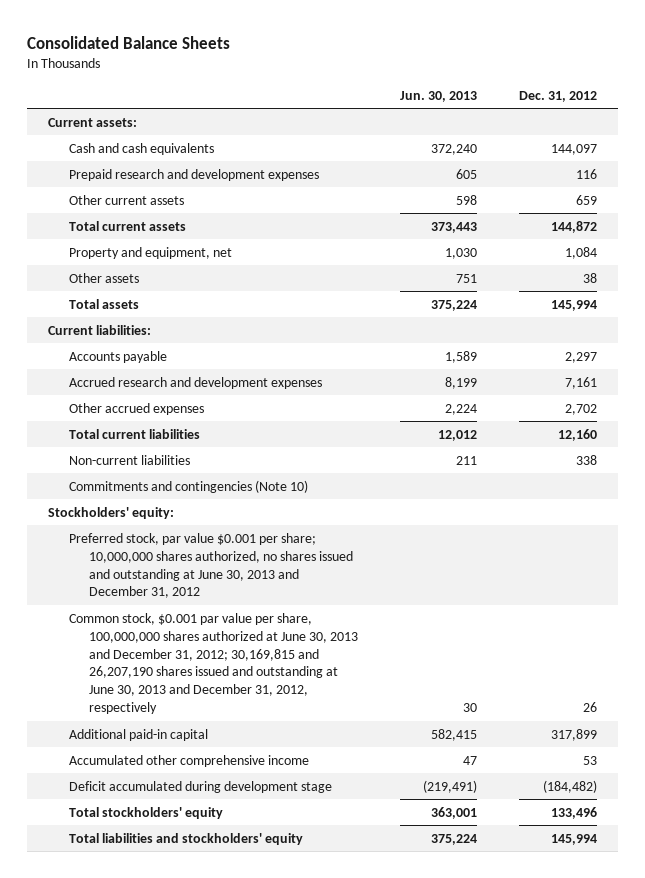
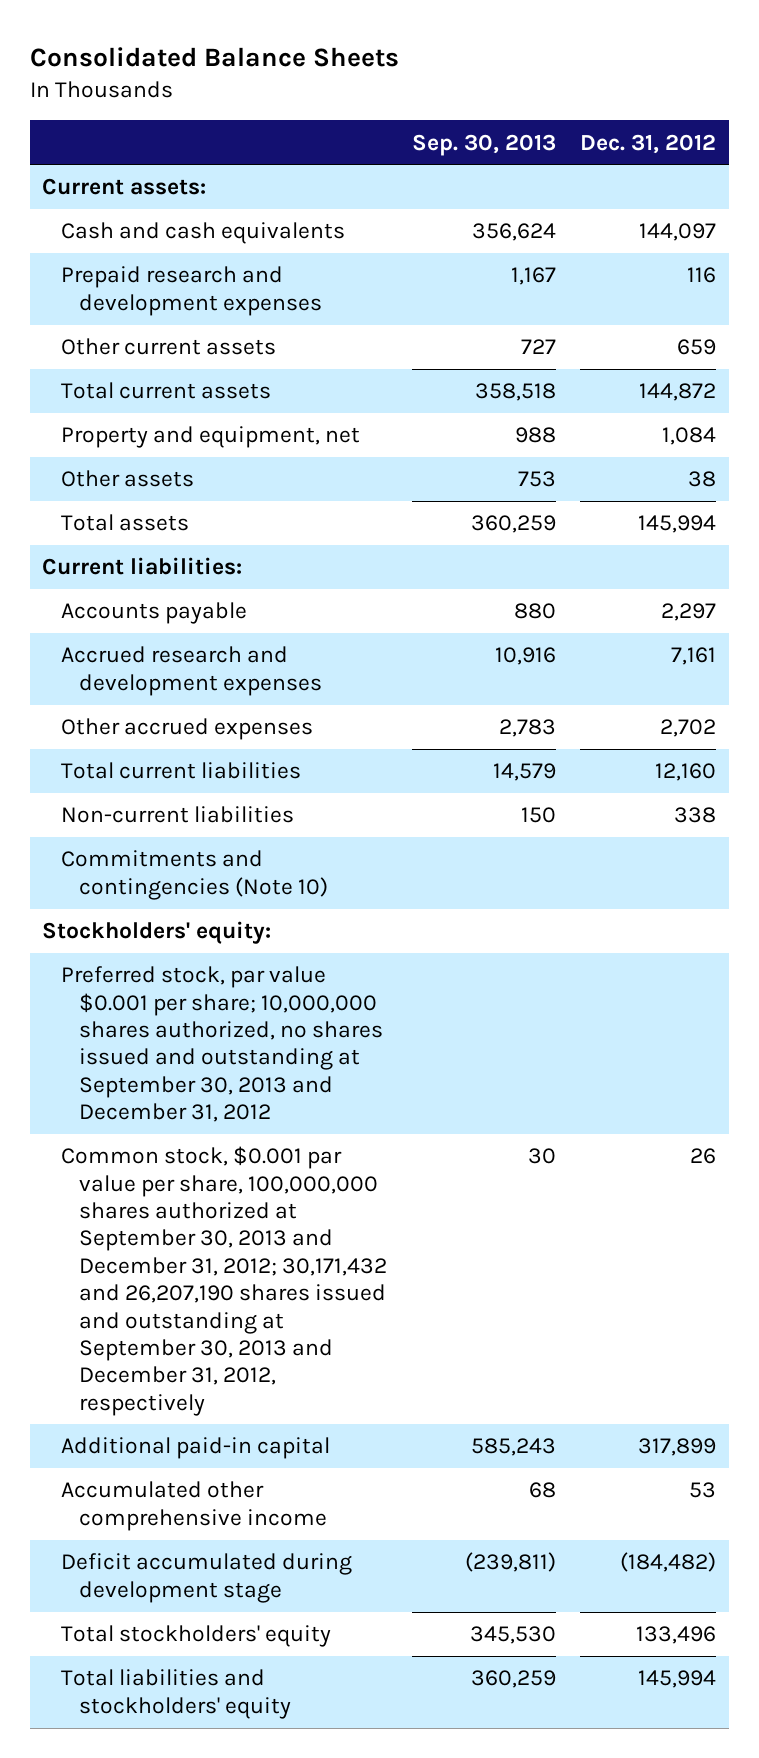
- | Jun. 30, 2013 | Dec. 31, 2012
+ | Sep. 30, 2013 | Dec. 31, 2012
- Preferred stock, par value $0.001 per share; 10,000,000 shares authorized, no shares issued and outstanding at June 30, 2013 and December 31, 2012
- Common stock, $0.001 par value per share, 100,000,000 shares authorized at June 30, 2013 and December 31, 2012; 30,169,815 and 26,207,190 shares issued and outstanding at June 30, 2013 and December 31, 2012, respectively | 30 | 26
+ Preferred stock, par value $0.001 per share; 10,000,000 shares authorized, no shares issued and outstanding at September 30, 2013 and December 31, 2012
+ Common stock, $0.001 par value per share, 100,000,000 shares authorized at September 30, 2013 and December 31, 2012; 30,171,432 and 26,207,190 shares issued and outstanding at September 30, 2013 and December 31, 2012, respectively | 30 | 26

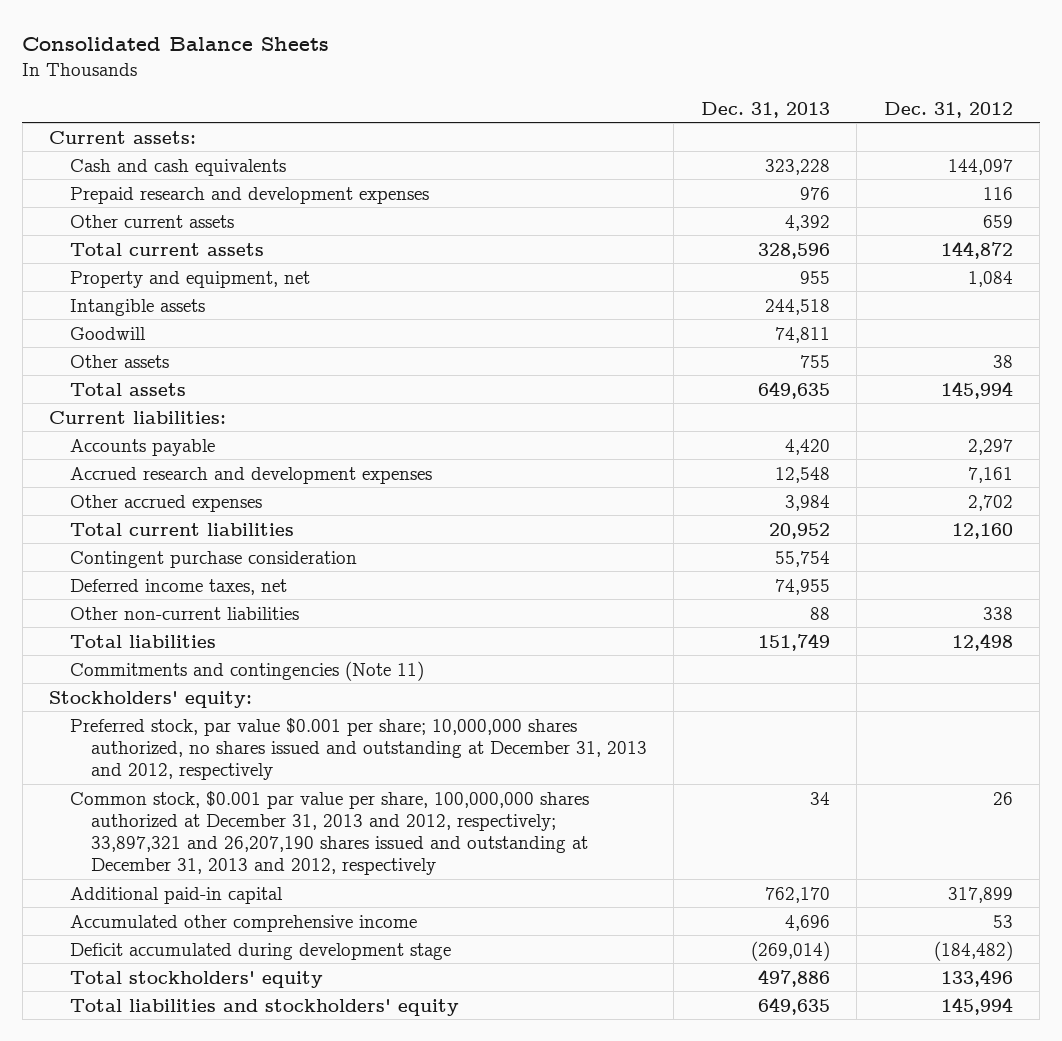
- | Sep. 30, 2013 | Dec. 31, 2012
+ | Dec. 31, 2013 | Dec. 31, 2012
+ Intangible assets | 244,518 |
+ Goodwill | 74,811 |
- Non-current liabilities | 150 | 338
- Commitments and contingencies (Note 10)
+ Contingent purchase consideration | 55,754 |
+ Deferred income taxes, net | 74,955 |
+ Other non-current liabilities | 88 | 338
+ Total liabilities | 151,749 | 12,498
+ Commitments and contingencies (Note 11)
- Preferred stock, par value $0.001 per share; 10,000,000 shares authorized, no shares issued and outstanding at September 30, 2013 and December 31, 2012
- Common stock, $0.001 par value per share, 100,000,000 shares authorized at September 30, 2013 and December 31, 2012; 30,171,432 and 26,207,190 shares issued and outstanding at September 30, 2013 and December 31, 2012, respectively | 30 | 26
+ Preferred stock, par value $0.001 per share; 10,000,000 shares authorized, no shares issued and outstanding at December 31, 2013 and 2012, respectively
+ Common stock, $0.001 par value per share, 100,000,000 shares authorized at December 31, 2013 and 2012, respectively; 33,897,321 and 26,207,190 shares issued and outstanding at December 31, 2013 and 2012, respectively | 34 | 26

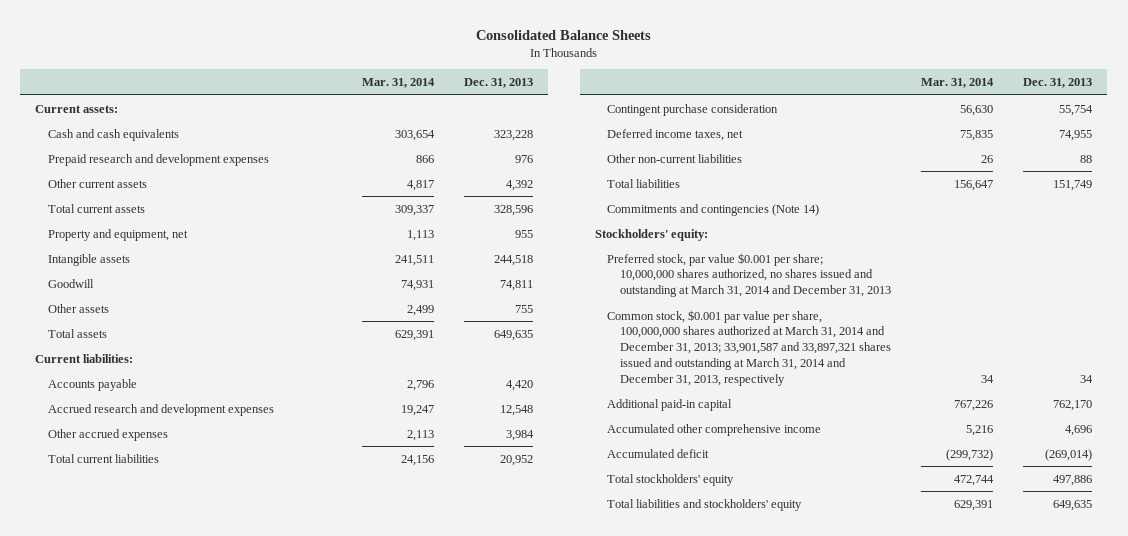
- | Dec. 31, 2013 | Dec. 31, 2012
+ | Mar. 31, 2014 | Dec. 31, 2013
- Commitments and contingencies (Note 11)
+ Commitments and contingencies (Note 14)
- Preferred stock, par value $0.001 per share; 10,000,000 shares authorized, no shares issued and outstanding at December 31, 2013 and 2012, respectively
- Common stock, $0.001 par value per share, 100,000,000 shares authorized at December 31, 2013 and 2012, respectively; 33,897,321 and 26,207,190 shares issued and outstanding at December 31, 2013 and 2012, respectively | 34 | 26
+ Preferred stock, par value $0.001 per share; 10,000,000 shares authorized, no shares issued and outstanding at March 31, 2014 and December 31, 2013
+ Common stock, $0.001 par value per share, 100,000,000 shares authorized at March 31, 2014 and December 31, 2013; 33,901,587 and 33,897,321 shares issued and outstanding at March 31, 2014 and December 31, 2013, respectively | 34 | 34
- Deficit accumulated during development stage | (269,014) | (184,482)
+ Accumulated deficit | (299,732) | (269,014)

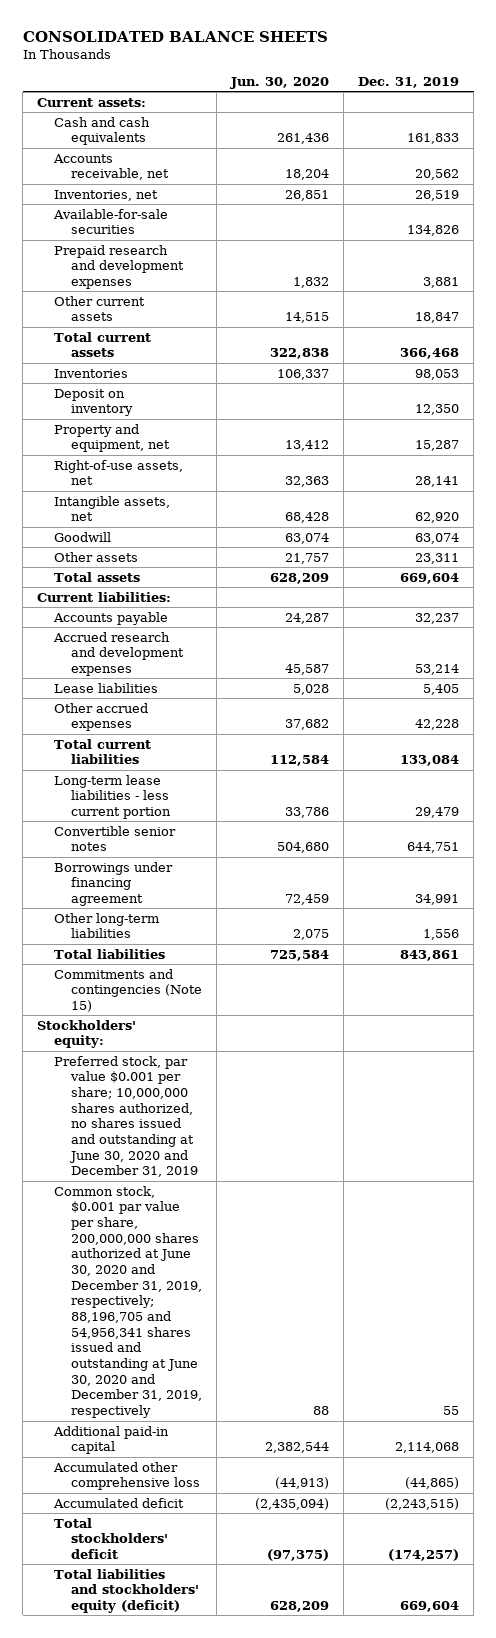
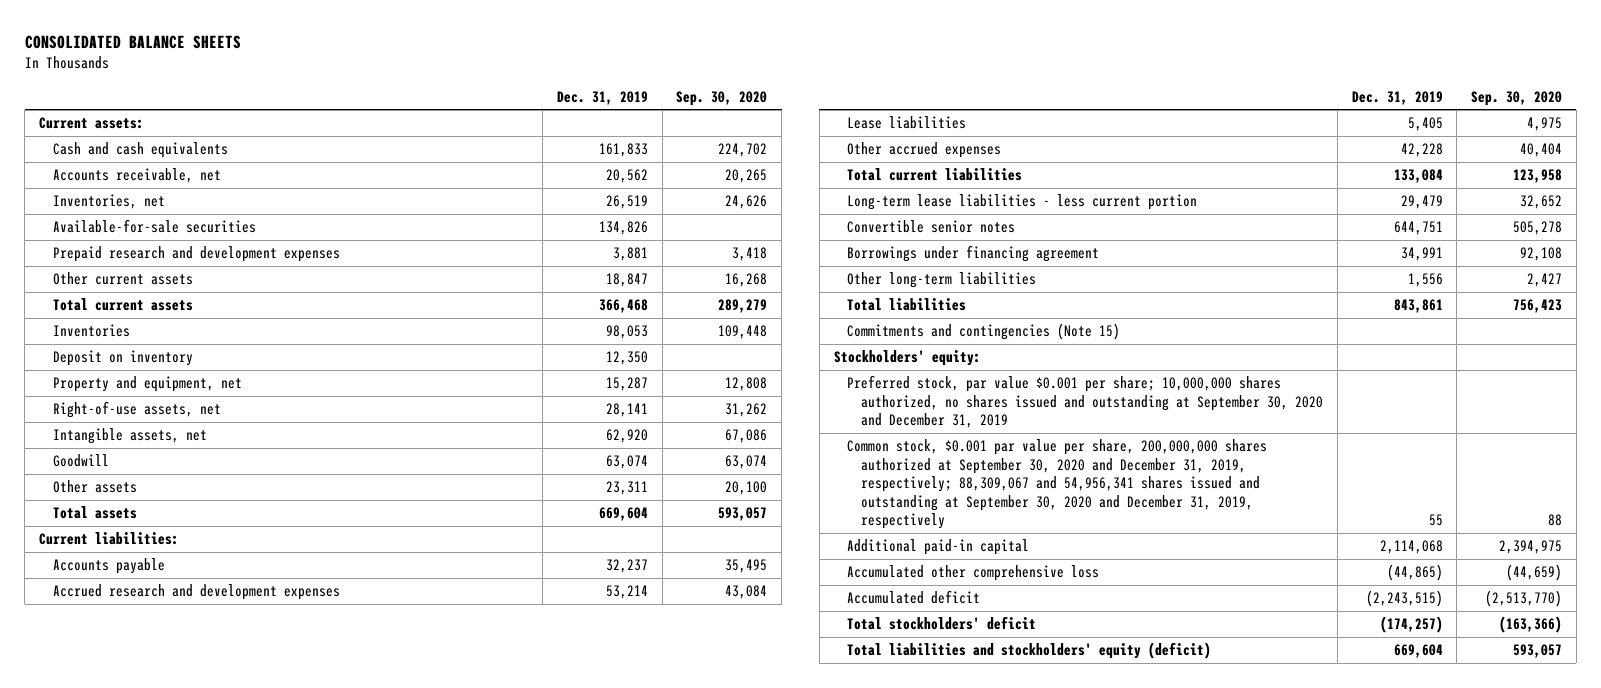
- | Jun. 30, 2020 | Dec. 31, 2019
+ | Dec. 31, 2019 | Sep. 30, 2020
- Preferred stock, par value $0.001 per share; 10,000,000 shares authorized, no shares issued and outstanding at June 30, 2020 and December 31, 2019
- Common stock, $0.001 par value per share, 200,000,000 shares authorized at June 30, 2020 and December 31, 2019, respectively; 88,196,705 and 54,956,341 shares issued and outstanding at June 30, 2020 and December 31, 2019, respectively | 88 | 55
+ Preferred stock, par value $0.001 per share; 10,000,000 shares authorized, no shares issued and outstanding at September 30, 2020 and December 31, 2019
+ Common stock, $0.001 par value per share, 200,000,000 shares authorized at September 30, 2020 and December 31, 2019, respectively; 88,309,067 and 54,956,341 shares issued and outstanding at September 30, 2020 and December 31, 2019, respectively | 55 | 88

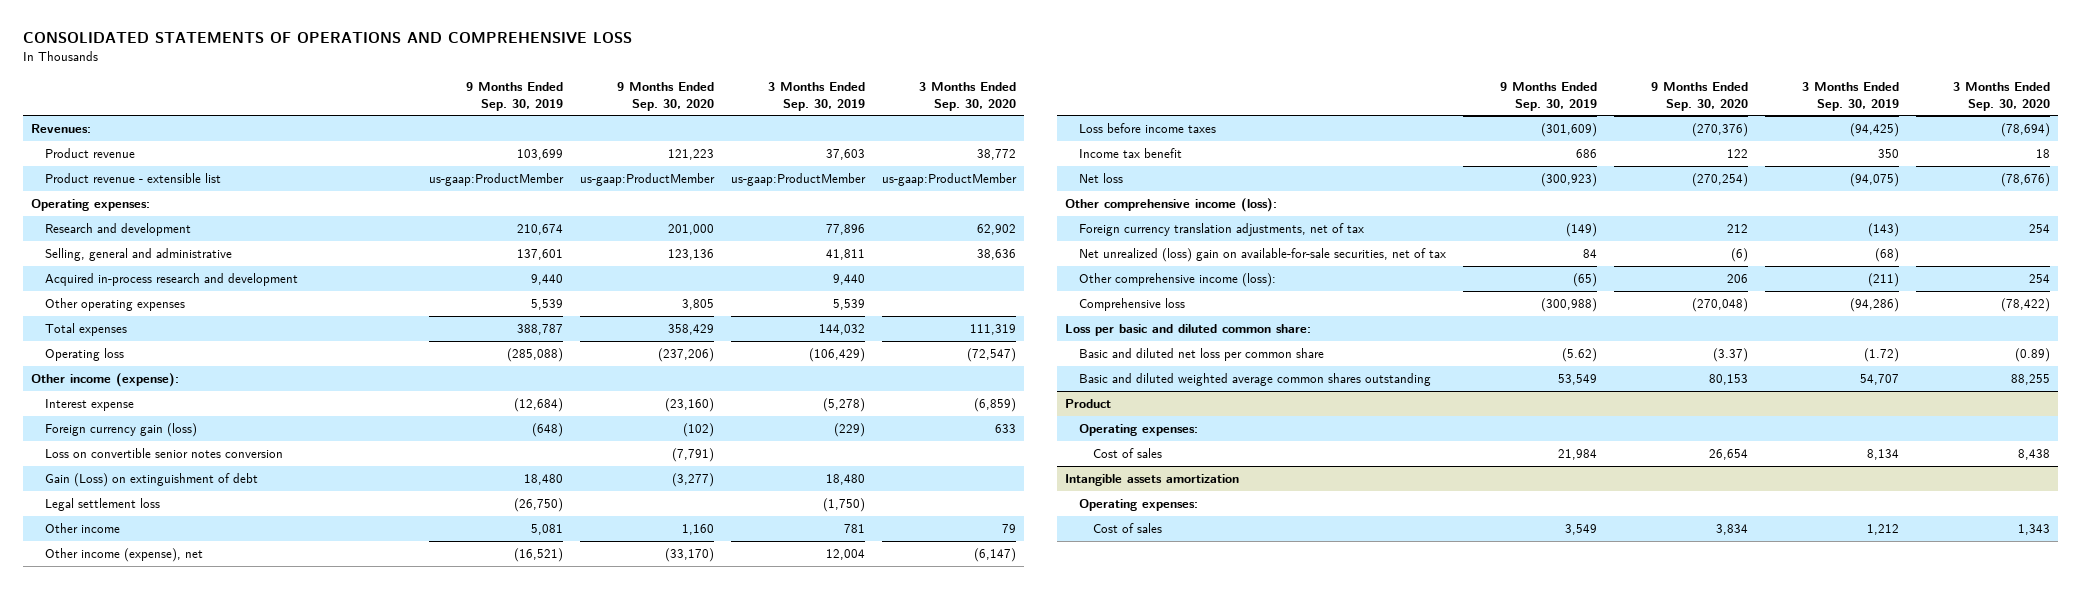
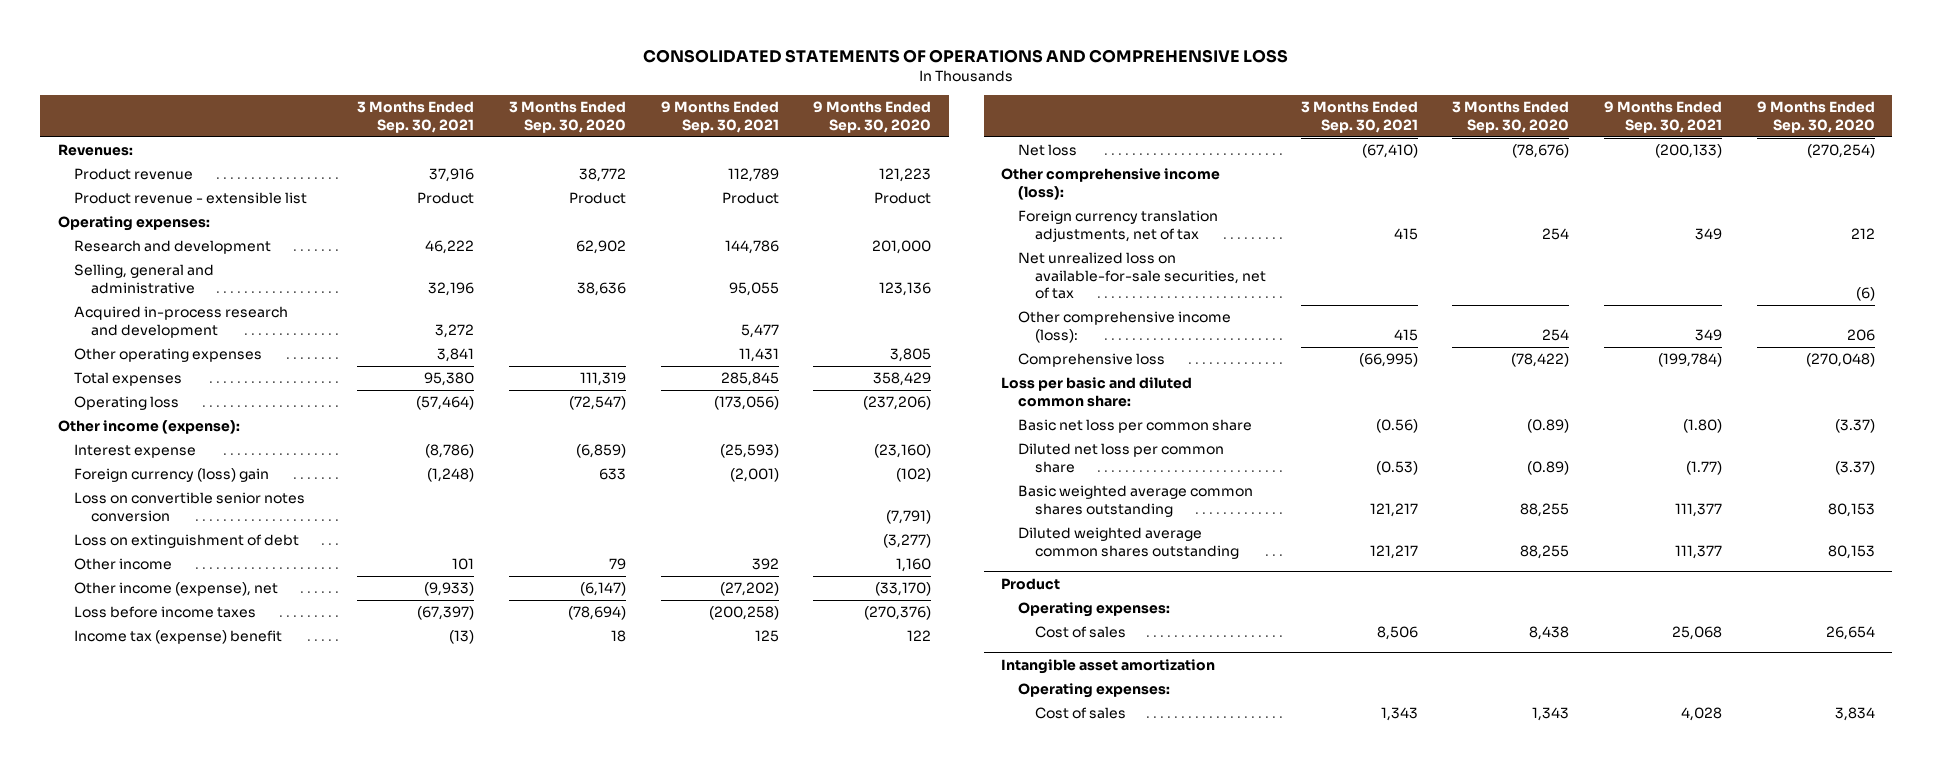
- | 9 Months Ended Sep. 30, 2019 | 9 Months Ended Sep. 30, 2020 | 3 Months Ended Sep. 30, 2019 | 3 Months Ended Sep. 30, 2020
+ | 3 Months Ended Sep. 30, 2021 | 3 Months Ended Sep. 30, 2020 | 9 Months Ended Sep. 30, 2021 | 9 Months Ended Sep. 30, 2020
- Product revenue - extensible list | us-gaap:ProductMember | us-gaap:ProductMember | us-gaap:ProductMember | us-gaap:ProductMember
+ Product revenue - extensible list | Product | Product | Product | Product
- Foreign currency gain (loss) | (648) | (102) | (229) | 633
+ Foreign currency (loss) gain | (1,248) | 633 | (2,001) | (102)
- Gain (Loss) on extinguishment of debt | 18,480 | (3,277) | 18,480 |
- Legal settlement loss | (26,750) | | (1,750) |
+ Loss on extinguishment of debt | | | | (3,277)
- Income tax benefit | 686 | 122 | 350 | 18
+ Income tax (expense) benefit | (13) | 18 | 125 | 122
- Net unrealized (loss) gain on available-for-sale securities, net of tax | 84 | (6) | (68) |
+ Net unrealized loss on available-for-sale securities, net of tax | | | | (6)
- Basic and diluted net loss per common share | (5.62) | (3.37) | (1.72) | (0.89)
- Basic and diluted weighted average common shares outstanding | 53,549 | 80,153 | 54,707 | 88,255
+ Basic net loss per common share | (0.56) | (0.89) | (1.80) | (3.37)
+ Diluted net loss per common share | (0.53) | (0.89) | (1.77) | (3.37)
+ Basic weighted average common shares outstanding | 121,217 | 88,255 | 111,377 | 80,153
+ Diluted weighted average common shares outstanding | 121,217 | 88,255 | 111,377 | 80,153
- Intangible assets amortization
+ Intangible asset amortization

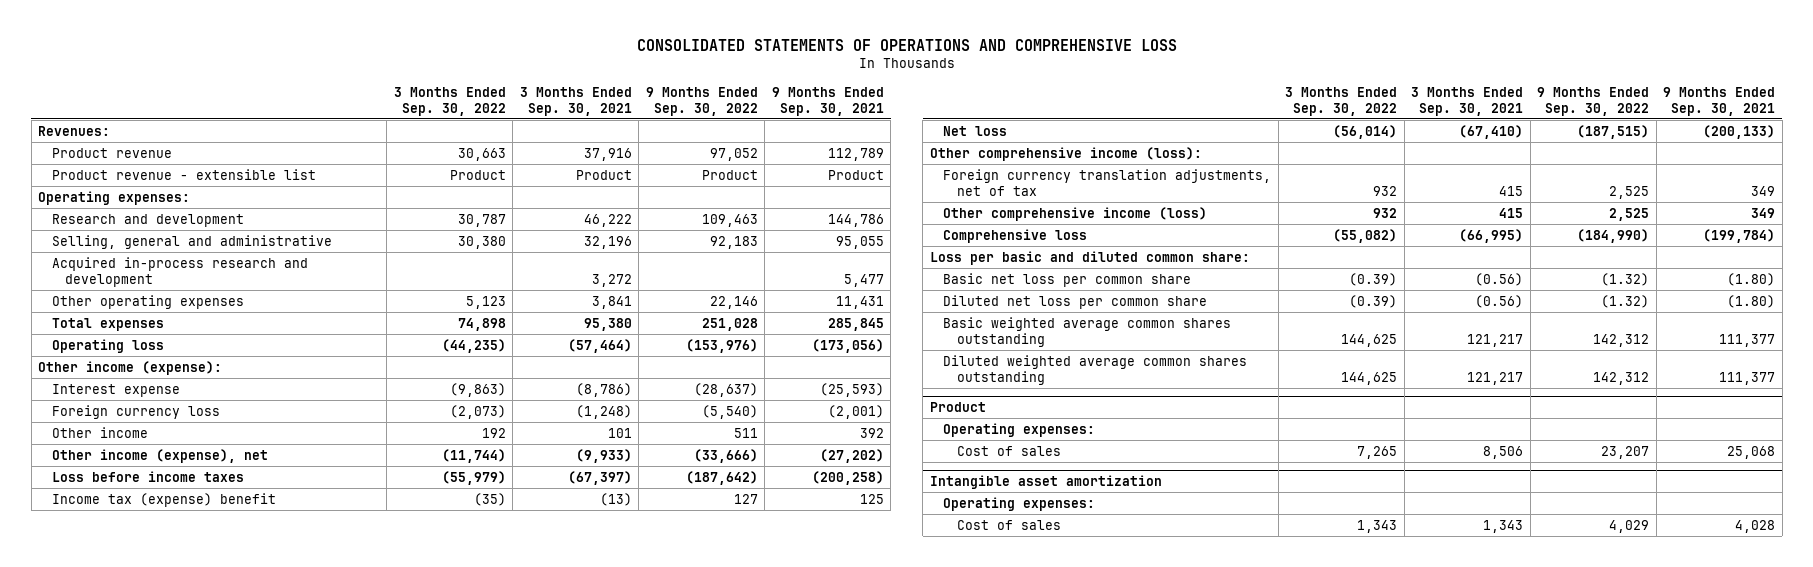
- | 3 Months Ended Sep. 30, 2021 | 3 Months Ended Sep. 30, 2020 | 9 Months Ended Sep. 30, 2021 | 9 Months Ended Sep. 30, 2020
+ | 3 Months Ended Sep. 30, 2022 | 3 Months Ended Sep. 30, 2021 | 9 Months Ended Sep. 30, 2022 | 9 Months Ended Sep. 30, 2021
- Foreign currency (loss) gain | (1,248) | 633 | (2,001) | (102)
- Loss on convertible senior notes conversion | | | | (7,791)
- Loss on extinguishment of debt | | | | (3,277)
+ Foreign currency loss | (2,073) | (1,248) | (5,540) | (2,001)
- Net unrealized loss on available-for-sale securities, net of tax | | | | (6)
- Other comprehensive income (loss): | 415 | 254 | 349 | 206
+ Other comprehensive income (loss) | 932 | 415 | 2,525 | 349
- Diluted net loss per common share | (0.53) | (0.89) | (1.77) | (3.37)
+ Diluted net loss per common share | (0.39) | (0.56) | (1.32) | (1.80)

